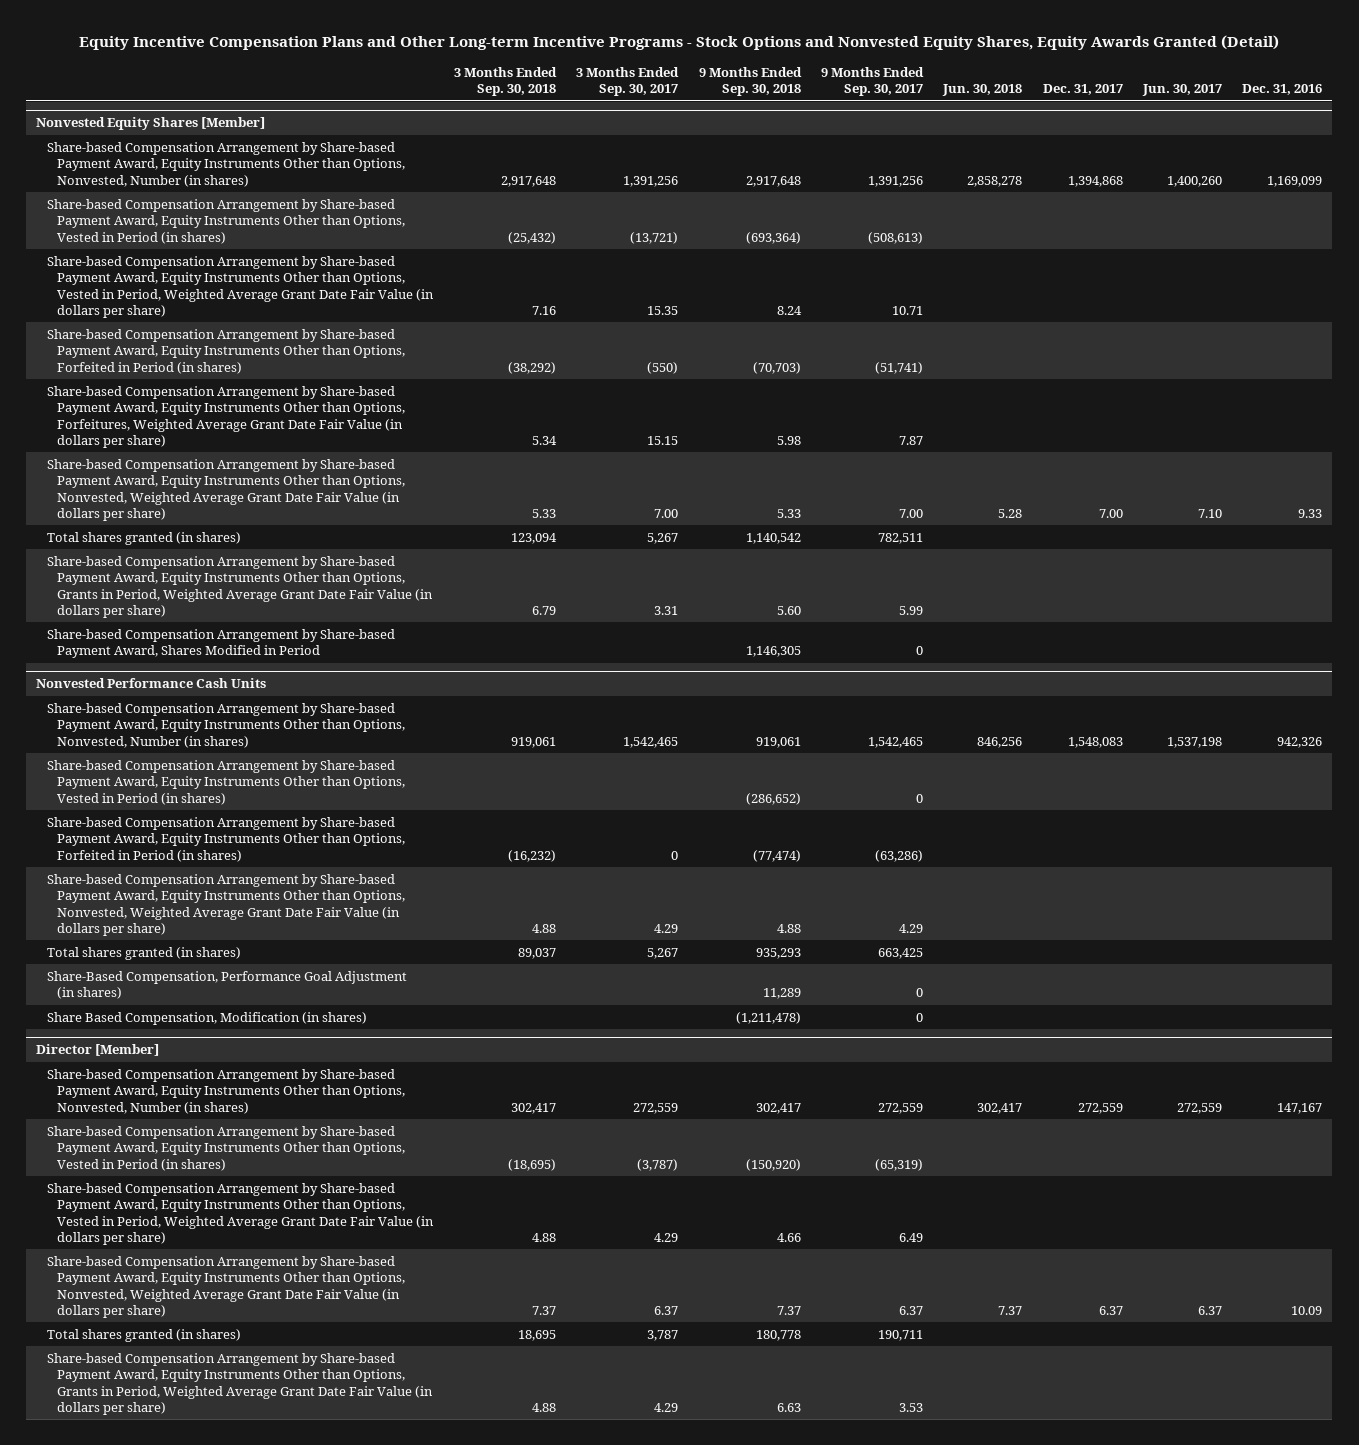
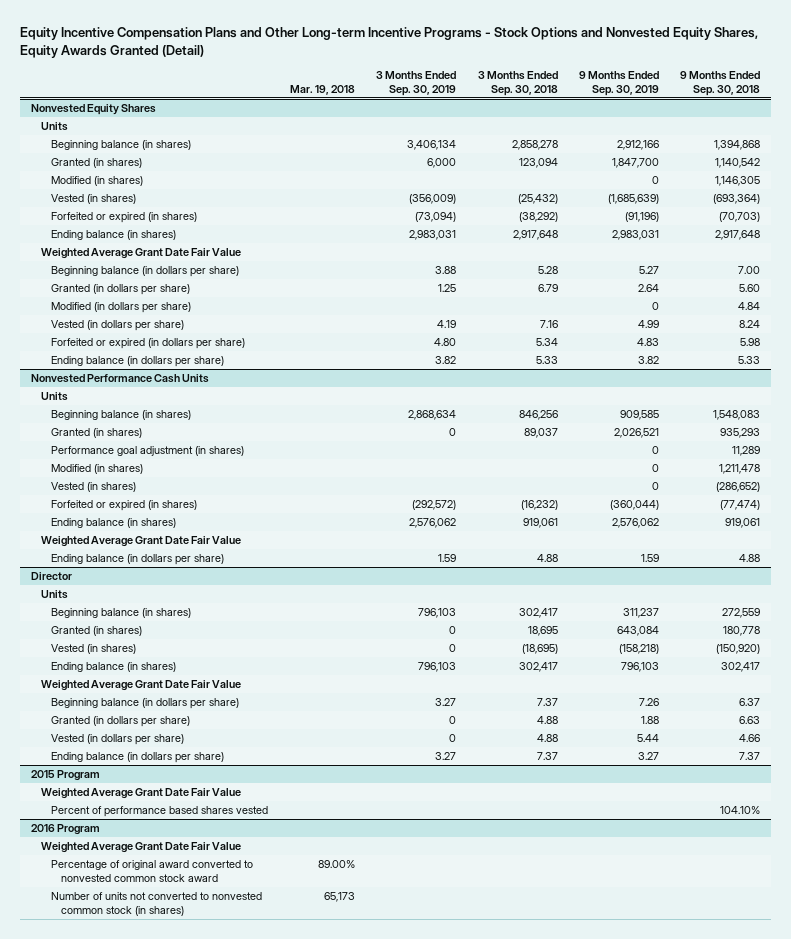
- | 3 Months Ended Sep. 30, 2018 | 3 Months Ended Sep. 30, 2017 | 9 Months Ended Sep. 30, 2018 | 9 Months Ended Sep. 30, 2017 | Jun. 30, 2018 | Dec. 31, 2017 | Jun. 30, 2017 | Dec. 31, 2016
+ | Mar. 19, 2018 | 3 Months Ended Sep. 30, 2019 | 3 Months Ended Sep. 30, 2018 | 9 Months Ended Sep. 30, 2019 | 9 Months Ended Sep. 30, 2018
- Nonvested Equity Shares [Member]
- Share-based Compensation Arrangement by Share-based Payment Award, Equity Instruments Other than Options, Nonvested, Number (in shares) | 2,917,648 | 1,391,256 | 2,917,648 | 1,391,256 | 2,858,278 | 1,394,868 | 1,400,260 | 1,169,099
- Share-based Compensation Arrangement by Share-based Payment Award, Equity Instruments Other than Options, Vested in Period (in shares) | (25,432) | (13,721) | (693,364) | (508,613) | | | |
- Share-based Compensation Arrangement by Share-based Payment Award, Equity Instruments Other than Options, Vested in Period, Weighted Average Grant Date Fair Value (in dollars per share) | 7.16 | 15.35 | 8.24 | 10.71 | | | |
- Share-based Compensation Arrangement by Share-based Payment Award, Equity Instruments Other than Options, Forfeited in Period (in shares) | (38,292) | (550) | (70,703) | (51,741) | | | |
- Share-based Compensation Arrangement by Share-based Payment Award, Equity Instruments Other than Options, Forfeitures, Weighted Average Grant Date Fair Value (in dollars per share) | 5.34 | 15.15 | 5.98 | 7.87 | | | |
- Share-based Compensation Arrangement by Share-based Payment Award, Equity Instruments Other than Options, Nonvested, Weighted Average Grant Date Fair Value (in dollars per share) | 5.33 | 7.00 | 5.33 | 7.00 | 5.28 | 7.00 | 7.10 | 9.33
- Total shares granted (in shares) | 123,094 | 5,267 | 1,140,542 | 782,511 | | | |
- Share-based Compensation Arrangement by Share-based Payment Award, Equity Instruments Other than Options, Grants in Period, Weighted Average Grant Date Fair Value (in dollars per share) | 6.79 | 3.31 | 5.60 | 5.99 | | | |
- Share-based Compensation Arrangement by Share-based Payment Award, Shares Modified in Period | | | 1,146,305 | 0 | | | |
+ Nonvested Equity Shares
+ Units
+ Beginning balance (in shares) | | 3,406,134 | 2,858,278 | 2,912,166 | 1,394,868
+ Granted (in shares) | | 6,000 | 123,094 | 1,847,700 | 1,140,542
+ Modified (in shares) | | | | 0 | 1,146,305
+ Vested (in shares) | | (356,009) | (25,432) | (1,685,639) | (693,364)
+ Forfeited or expired (in shares) | | (73,094) | (38,292) | (91,196) | (70,703)
+ Ending balance (in shares) | | 2,983,031 | 2,917,648 | 2,983,031 | 2,917,648
+ Weighted Average Grant Date Fair Value
+ Beginning balance (in dollars per share) | | 3.88 | 5.28 | 5.27 | 7.00
+ Granted (in dollars per share) | | 1.25 | 6.79 | 2.64 | 5.60
+ Modified (in dollars per share) | | | | 0 | 4.84
+ Vested (in dollars per share) | | 4.19 | 7.16 | 4.99 | 8.24
+ Forfeited or expired (in dollars per share) | | 4.80 | 5.34 | 4.83 | 5.98
+ Ending balance (in dollars per share) | | 3.82 | 5.33 | 3.82 | 5.33
@ Nonvested Performance Cash Units
- Share-based Compensation Arrangement by Share-based Payment Award, Equity Instruments Other than Options, Nonvested, Number (in shares) | 919,061 | 1,542,465 | 919,061 | 1,542,465 | 846,256 | 1,548,083 | 1,537,198 | 942,326
- Share-based Compensation Arrangement by Share-based Payment Award, Equity Instruments Other than Options, Vested in Period (in shares) | | | (286,652) | 0 | | | |
- Share-based Compensation Arrangement by Share-based Payment Award, Equity Instruments Other than Options, Forfeited in Period (in shares) | (16,232) | 0 | (77,474) | (63,286) | | | |
- Share-based Compensation Arrangement by Share-based Payment Award, Equity Instruments Other than Options, Nonvested, Weighted Average Grant Date Fair Value (in dollars per share) | 4.88 | 4.29 | 4.88 | 4.29 | | | |
- Total shares granted (in shares) | 89,037 | 5,267 | 935,293 | 663,425 | | | |
- Share-Based Compensation, Performance Goal Adjustment (in shares) | | | 11,289 | 0 | | | |
- Share Based Compensation, Modification (in shares) | | | (1,211,478) | 0 | | | |
- Director [Member]
- Share-based Compensation Arrangement by Share-based Payment Award, Equity Instruments Other than Options, Nonvested, Number (in shares) | 302,417 | 272,559 | 302,417 | 272,559 | 302,417 | 272,559 | 272,559 | 147,167
- Share-based Compensation Arrangement by Share-based Payment Award, Equity Instruments Other than Options, Vested in Period (in shares) | (18,695) | (3,787) | (150,920) | (65,319) | | | |
- Share-based Compensation Arrangement by Share-based Payment Award, Equity Instruments Other than Options, Vested in Period, Weighted Average Grant Date Fair Value (in dollars per share) | 4.88 | 4.29 | 4.66 | 6.49 | | | |
- Share-based Compensation Arrangement by Share-based Payment Award, Equity Instruments Other than Options, Nonvested, Weighted Average Grant Date Fair Value (in dollars per share) | 7.37 | 6.37 | 7.37 | 6.37 | 7.37 | 6.37 | 6.37 | 10.09
- Total shares granted (in shares) | 18,695 | 3,787 | 180,778 | 190,711 | | | |
- Share-based Compensation Arrangement by Share-based Payment Award, Equity Instruments Other than Options, Grants in Period, Weighted Average Grant Date Fair Value (in dollars per share) | 4.88 | 4.29 | 6.63 | 3.53 | | | |
@ Nonvested Performance Cash Units
+ Units
+ Beginning balance (in shares) | | 2,868,634 | 846,256 | 909,585 | 1,548,083
+ Granted (in shares) | | 0 | 89,037 | 2,026,521 | 935,293
+ Performance goal adjustment (in shares) | | | | 0 | 11,289
+ Modified (in shares) | | | | 0 | 1,211,478
+ Vested (in shares) | | | | 0 | (286,652)
+ Forfeited or expired (in shares) | | (292,572) | (16,232) | (360,044) | (77,474)
+ Ending balance (in shares) | | 2,576,062 | 919,061 | 2,576,062 | 919,061
+ Weighted Average Grant Date Fair Value
+ Ending balance (in dollars per share) | | 1.59 | 4.88 | 1.59 | 4.88
+ Director
+ Units
+ Beginning balance (in shares) | | 796,103 | 302,417 | 311,237 | 272,559
+ Granted (in shares) | | 0 | 18,695 | 643,084 | 180,778
+ Vested (in shares) | | 0 | (18,695) | (158,218) | (150,920)
+ Ending balance (in shares) | | 796,103 | 302,417 | 796,103 | 302,417
+ Weighted Average Grant Date Fair Value
+ Beginning balance (in dollars per share) | | 3.27 | 7.37 | 7.26 | 6.37
+ Granted (in dollars per share) | | 0 | 4.88 | 1.88 | 6.63
+ Vested (in dollars per share) | | 0 | 4.88 | 5.44 | 4.66
+ Ending balance (in dollars per share) | | 3.27 | 7.37 | 3.27 | 7.37
+ 2015 Program
+ Weighted Average Grant Date Fair Value
+ Percent of performance based shares vested | | | | | 104.10%
+ 2016 Program
+ Weighted Average Grant Date Fair Value
+ Percentage of original award converted to nonvested common stock award | 89.00% | | | |
+ Number of units not converted to nonvested common stock (in shares) | 65,173 | | | |

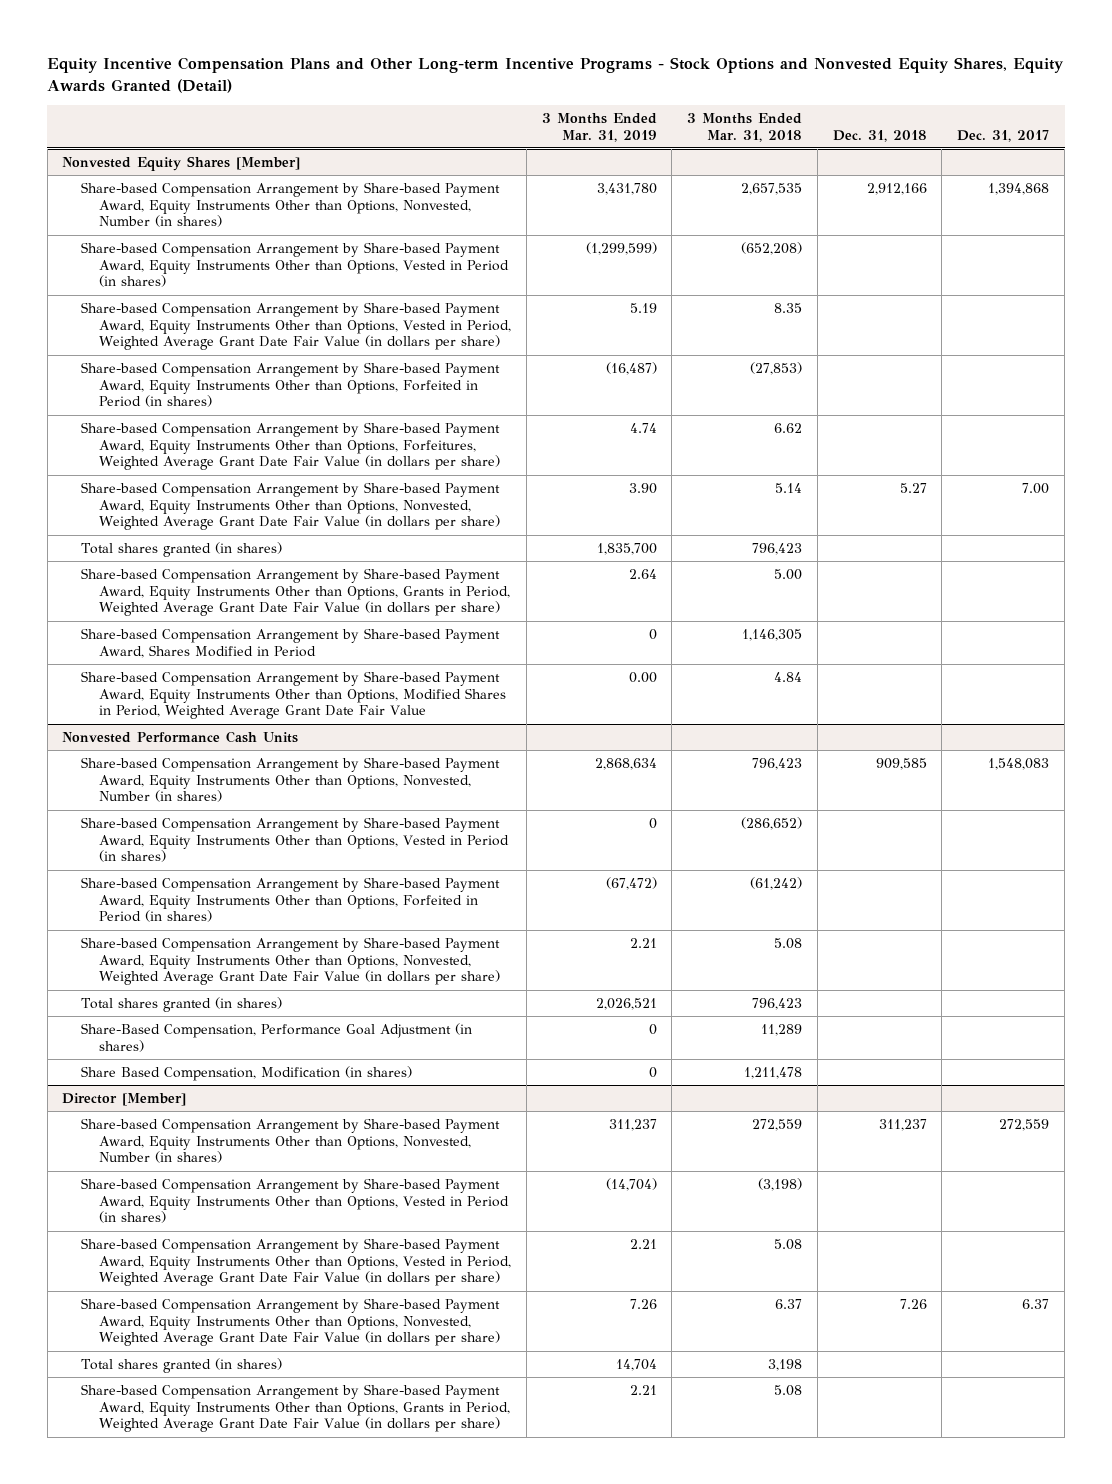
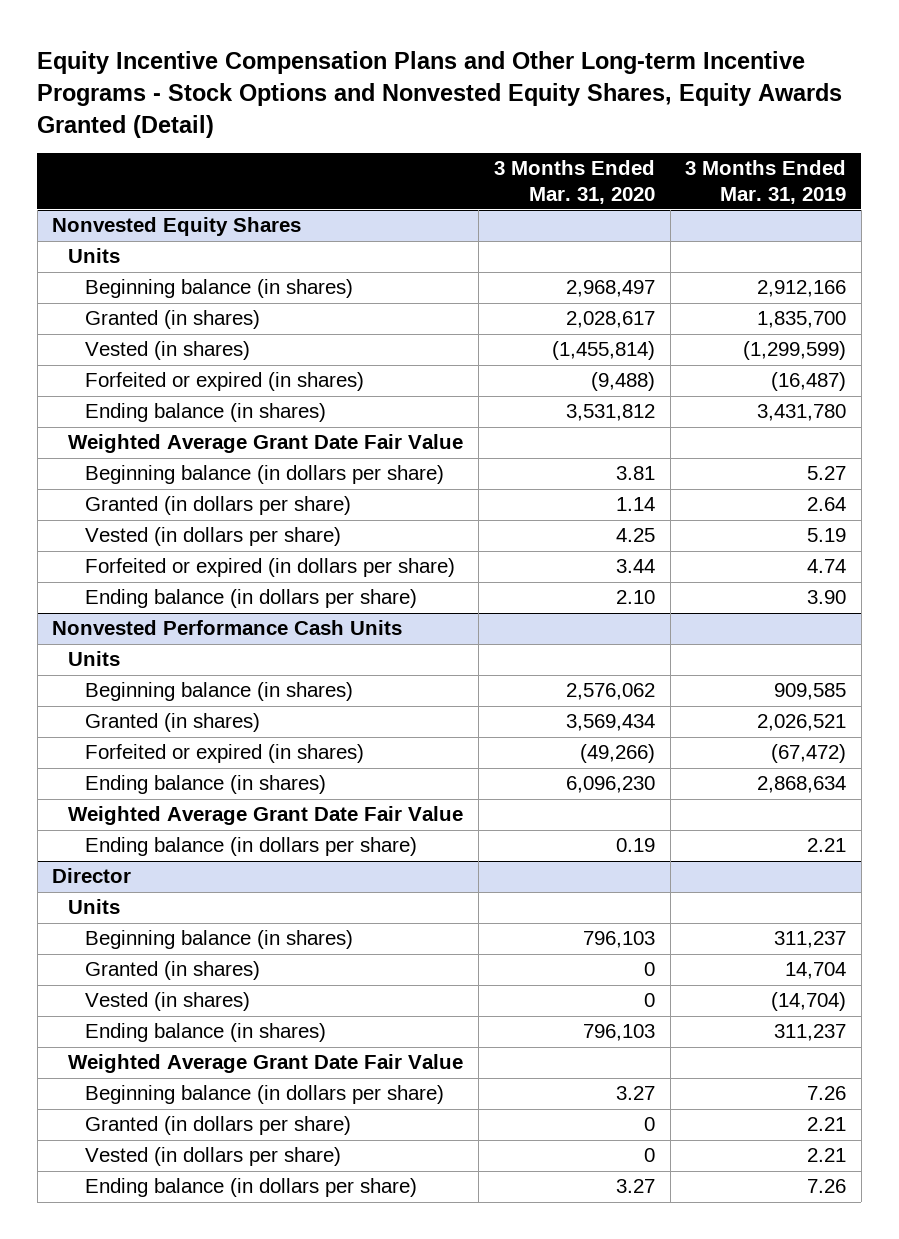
- | 3 Months Ended Mar. 31, 2019 | 3 Months Ended Mar. 31, 2018 | Dec. 31, 2018 | Dec. 31, 2017
+ | 3 Months Ended Mar. 31, 2020 | 3 Months Ended Mar. 31, 2019
- Nonvested Equity Shares [Member]
- Share-based Compensation Arrangement by Share-based Payment Award, Equity Instruments Other than Options, Nonvested, Number (in shares) | 3,431,780 | 2,657,535 | 2,912,166 | 1,394,868
- Share-based Compensation Arrangement by Share-based Payment Award, Equity Instruments Other than Options, Vested in Period (in shares) | (1,299,599) | (652,208) | |
- Share-based Compensation Arrangement by Share-based Payment Award, Equity Instruments Other than Options, Vested in Period, Weighted Average Grant Date Fair Value (in dollars per share) | 5.19 | 8.35 | |
- Share-based Compensation Arrangement by Share-based Payment Award, Equity Instruments Other than Options, Forfeited in Period (in shares) | (16,487) | (27,853) | |
- Share-based Compensation Arrangement by Share-based Payment Award, Equity Instruments Other than Options, Forfeitures, Weighted Average Grant Date Fair Value (in dollars per share) | 4.74 | 6.62 | |
- Share-based Compensation Arrangement by Share-based Payment Award, Equity Instruments Other than Options, Nonvested, Weighted Average Grant Date Fair Value (in dollars per share) | 3.90 | 5.14 | 5.27 | 7.00
- Total shares granted (in shares) | 1,835,700 | 796,423 | |
- Share-based Compensation Arrangement by Share-based Payment Award, Equity Instruments Other than Options, Grants in Period, Weighted Average Grant Date Fair Value (in dollars per share) | 2.64 | 5.00 | |
- Share-based Compensation Arrangement by Share-based Payment Award, Shares Modified in Period | 0 | 1,146,305 | |
- Share-based Compensation Arrangement by Share-based Payment Award, Equity Instruments Other than Options, Modified Shares in Period, Weighted Average Grant Date Fair Value | 0.00 | 4.84 | |
+ Nonvested Equity Shares
+ Units
+ Beginning balance (in shares) | 2,968,497 | 2,912,166
+ Granted (in shares) | 2,028,617 | 1,835,700
+ Vested (in shares) | (1,455,814) | (1,299,599)
+ Forfeited or expired (in shares) | (9,488) | (16,487)
+ Ending balance (in shares) | 3,531,812 | 3,431,780
+ Weighted Average Grant Date Fair Value
+ Beginning balance (in dollars per share) | 3.81 | 5.27
+ Granted (in dollars per share) | 1.14 | 2.64
+ Vested (in dollars per share) | 4.25 | 5.19
+ Forfeited or expired (in dollars per share) | 3.44 | 4.74
+ Ending balance (in dollars per share) | 2.10 | 3.90
@ Nonvested Performance Cash Units
- Share-based Compensation Arrangement by Share-based Payment Award, Equity Instruments Other than Options, Nonvested, Number (in shares) | 2,868,634 | 796,423 | 909,585 | 1,548,083
- Share-based Compensation Arrangement by Share-based Payment Award, Equity Instruments Other than Options, Vested in Period (in shares) | 0 | (286,652) | |
- Share-based Compensation Arrangement by Share-based Payment Award, Equity Instruments Other than Options, Forfeited in Period (in shares) | (67,472) | (61,242) | |
- Share-based Compensation Arrangement by Share-based Payment Award, Equity Instruments Other than Options, Nonvested, Weighted Average Grant Date Fair Value (in dollars per share) | 2.21 | 5.08 | |
- Total shares granted (in shares) | 2,026,521 | 796,423 | |
- Share-Based Compensation, Performance Goal Adjustment (in shares) | 0 | 11,289 | |
- Share Based Compensation, Modification (in shares) | 0 | 1,211,478 | |
- Director [Member]
- Share-based Compensation Arrangement by Share-based Payment Award, Equity Instruments Other than Options, Nonvested, Number (in shares) | 311,237 | 272,559 | 311,237 | 272,559
- Share-based Compensation Arrangement by Share-based Payment Award, Equity Instruments Other than Options, Vested in Period (in shares) | (14,704) | (3,198) | |
- Share-based Compensation Arrangement by Share-based Payment Award, Equity Instruments Other than Options, Vested in Period, Weighted Average Grant Date Fair Value (in dollars per share) | 2.21 | 5.08 | |
- Share-based Compensation Arrangement by Share-based Payment Award, Equity Instruments Other than Options, Nonvested, Weighted Average Grant Date Fair Value (in dollars per share) | 7.26 | 6.37 | 7.26 | 6.37
- Total shares granted (in shares) | 14,704 | 3,198 | |
- Share-based Compensation Arrangement by Share-based Payment Award, Equity Instruments Other than Options, Grants in Period, Weighted Average Grant Date Fair Value (in dollars per share) | 2.21 | 5.08 | |
@ Nonvested Performance Cash Units
+ Units
+ Beginning balance (in shares) | 2,576,062 | 909,585
+ Granted (in shares) | 3,569,434 | 2,026,521
+ Forfeited or expired (in shares) | (49,266) | (67,472)
+ Ending balance (in shares) | 6,096,230 | 2,868,634
+ Weighted Average Grant Date Fair Value
+ Ending balance (in dollars per share) | 0.19 | 2.21
+ Director
+ Units
+ Beginning balance (in shares) | 796,103 | 311,237
+ Granted (in shares) | 0 | 14,704
+ Vested (in shares) | 0 | (14,704)
+ Ending balance (in shares) | 796,103 | 311,237
+ Weighted Average Grant Date Fair Value
+ Beginning balance (in dollars per share) | 3.27 | 7.26
+ Granted (in dollars per share) | 0 | 2.21
+ Vested (in dollars per share) | 0 | 2.21
+ Ending balance (in dollars per share) | 3.27 | 7.26

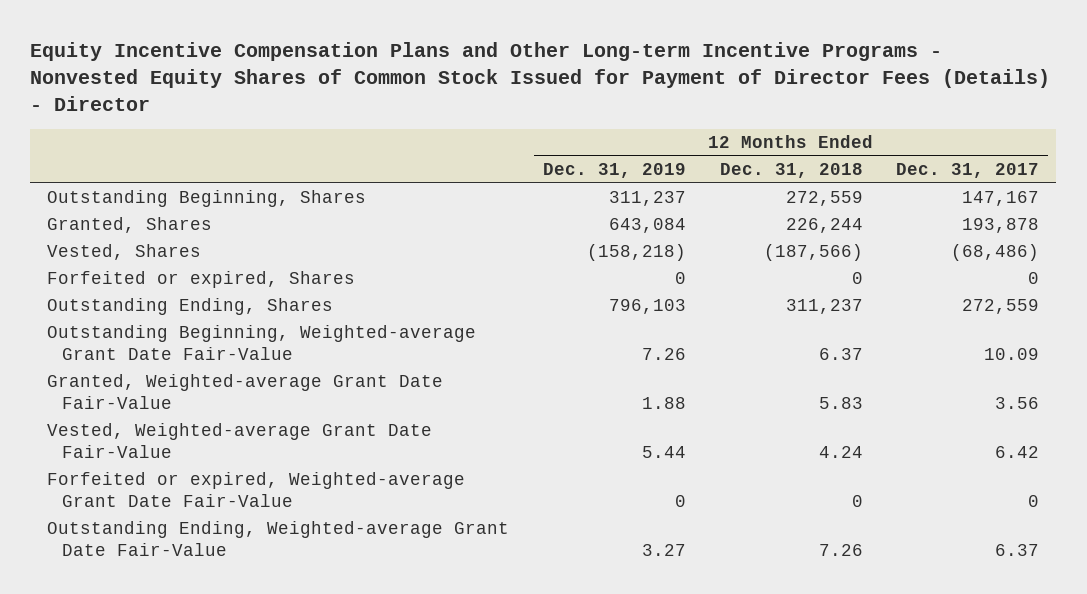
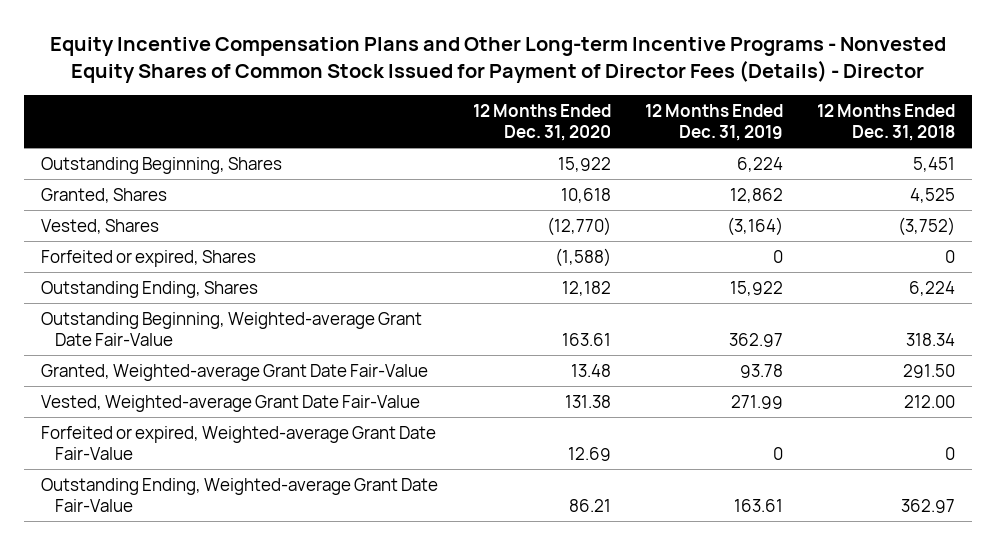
- | 12 Months Ended Dec. 31, 2019 | 12 Months Ended Dec. 31, 2018 | 12 Months Ended Dec. 31, 2017
+ | 12 Months Ended Dec. 31, 2020 | 12 Months Ended Dec. 31, 2019 | 12 Months Ended Dec. 31, 2018
- Outstanding Beginning, Shares | 311,237 | 272,559 | 147,167
- Granted, Shares | 643,084 | 226,244 | 193,878
- Vested, Shares | (158,218) | (187,566) | (68,486)
+ Outstanding Beginning, Shares | 15,922 | 6,224 | 5,451
+ Granted, Shares | 10,618 | 12,862 | 4,525
+ Vested, Shares | (12,770) | (3,164) | (3,752)
- Outstanding Ending, Shares | 796,103 | 311,237 | 272,559
- Outstanding Beginning, Weighted-average Grant Date Fair-Value | 7.26 | 6.37 | 10.09
- Granted, Weighted-average Grant Date Fair-Value | 1.88 | 5.83 | 3.56
- Vested, Weighted-average Grant Date Fair-Value | 5.44 | 4.24 | 6.42
+ Outstanding Ending, Shares | 12,182 | 15,922 | 6,224
+ Outstanding Beginning, Weighted-average Grant Date Fair-Value | 163.61 | 362.97 | 318.34
+ Granted, Weighted-average Grant Date Fair-Value | 13.48 | 93.78 | 291.50
+ Vested, Weighted-average Grant Date Fair-Value | 131.38 | 271.99 | 212.00
- Outstanding Ending, Weighted-average Grant Date Fair-Value | 3.27 | 7.26 | 6.37
+ Outstanding Ending, Weighted-average Grant Date Fair-Value | 86.21 | 163.61 | 362.97

